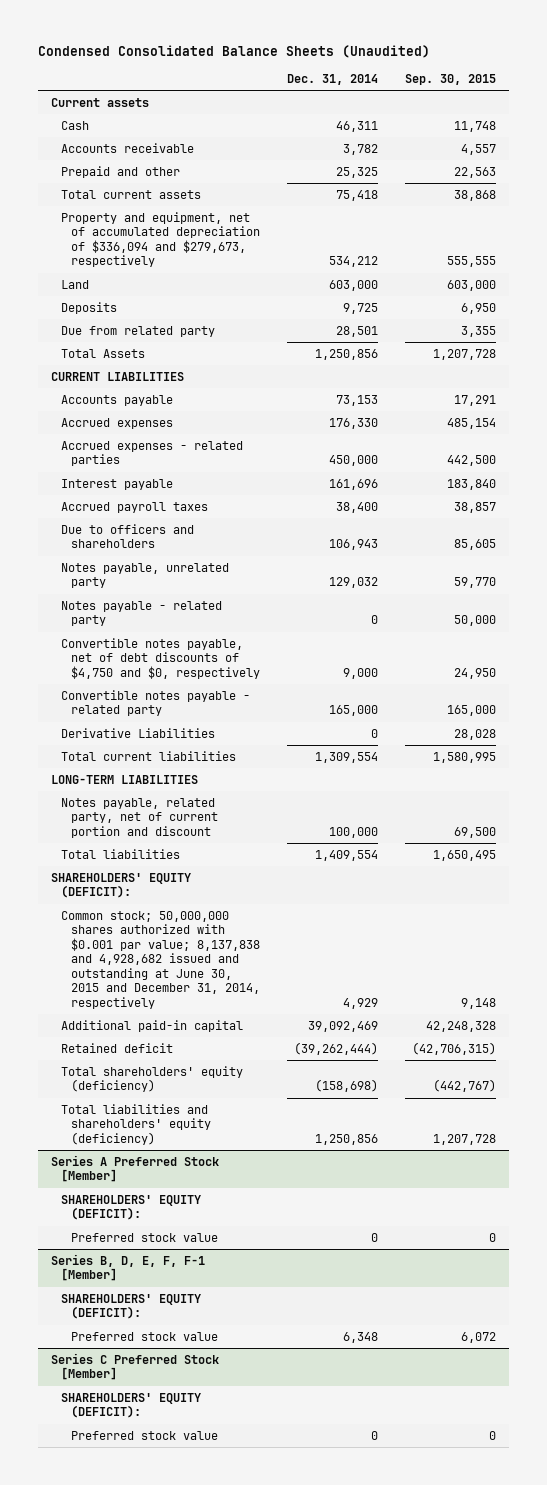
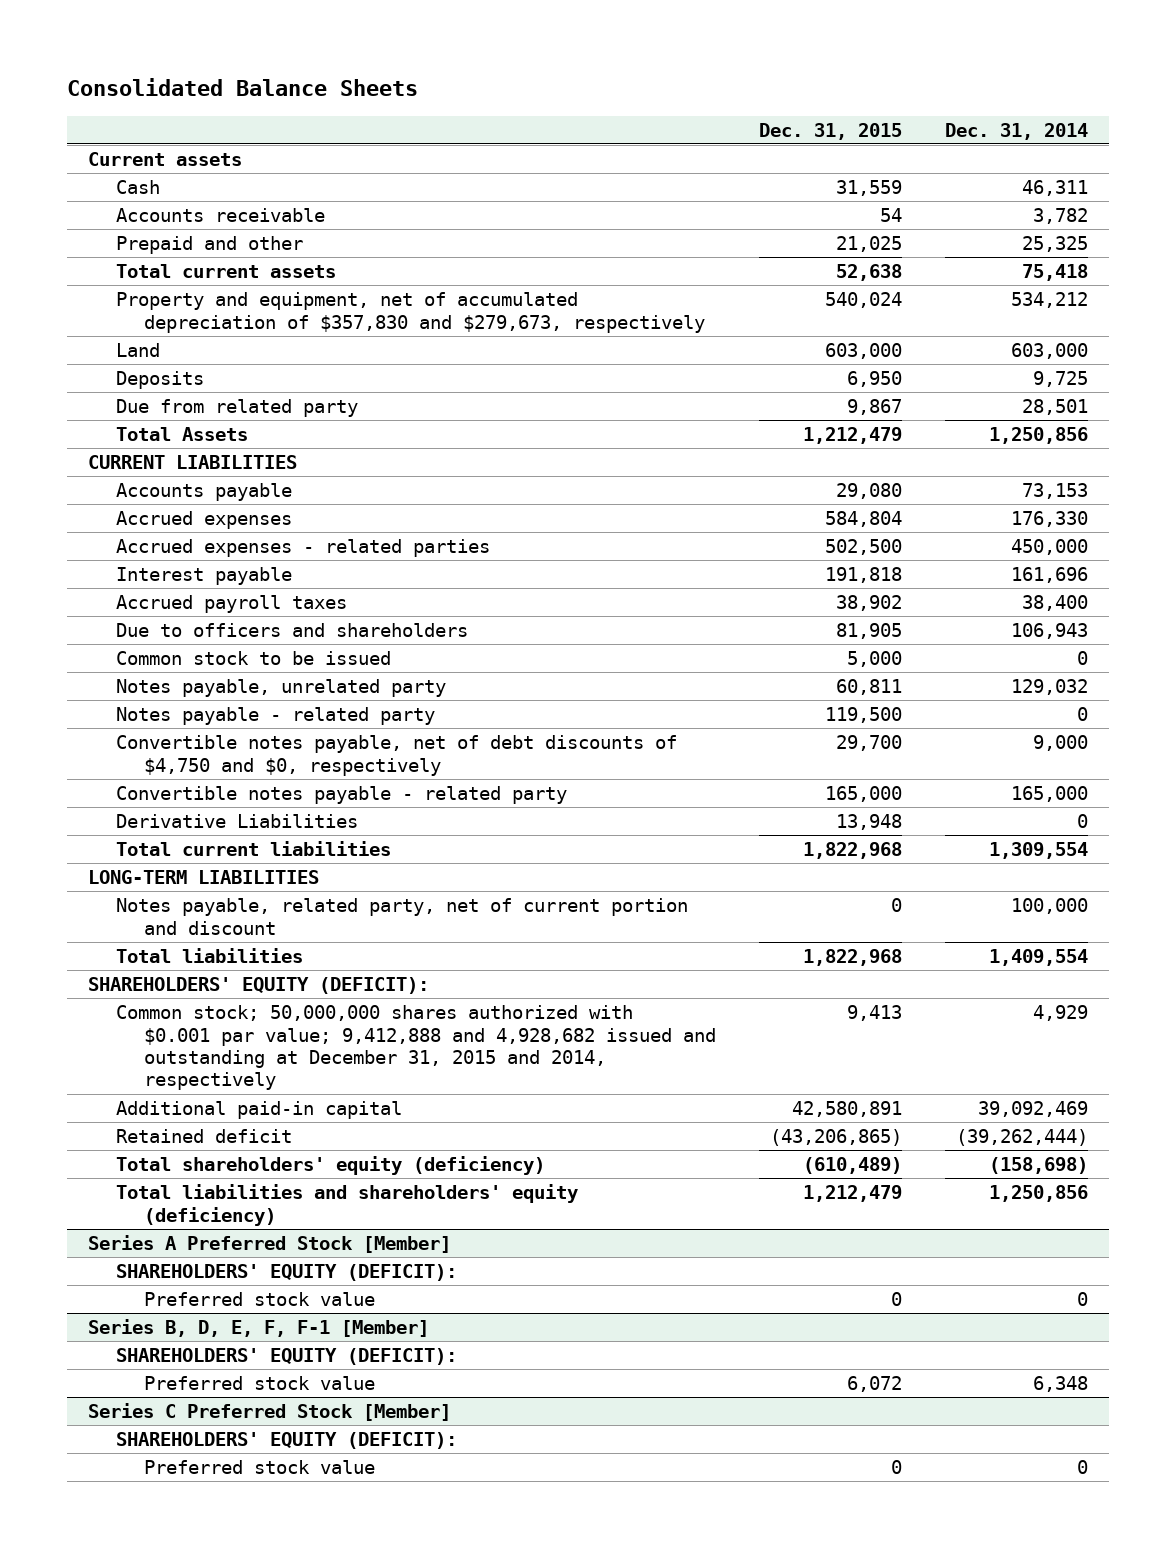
- Condensed Consolidated Balance Sheets (Unaudited)
+ Consolidated Balance Sheets
- | Dec. 31, 2014 | Sep. 30, 2015
+ | Dec. 31, 2015 | Dec. 31, 2014
- Property and equipment, net of accumulated depreciation of $336,094 and $279,673, respectively | 534,212 | 555,555
+ Property and equipment, net of accumulated depreciation of $357,830 and $279,673, respectively | 540,024 | 534,212
+ Common stock to be issued | 5,000 | 0
- Common stock; 50,000,000 shares authorized with $0.001 par value; 8,137,838 and 4,928,682 issued and outstanding at June 30, 2015 and December 31, 2014, respectively | 4,929 | 9,148
+ Common stock; 50,000,000 shares authorized with $0.001 par value; 9,412,888 and 4,928,682 issued and outstanding at December 31, 2015 and 2014, respectively | 9,413 | 4,929

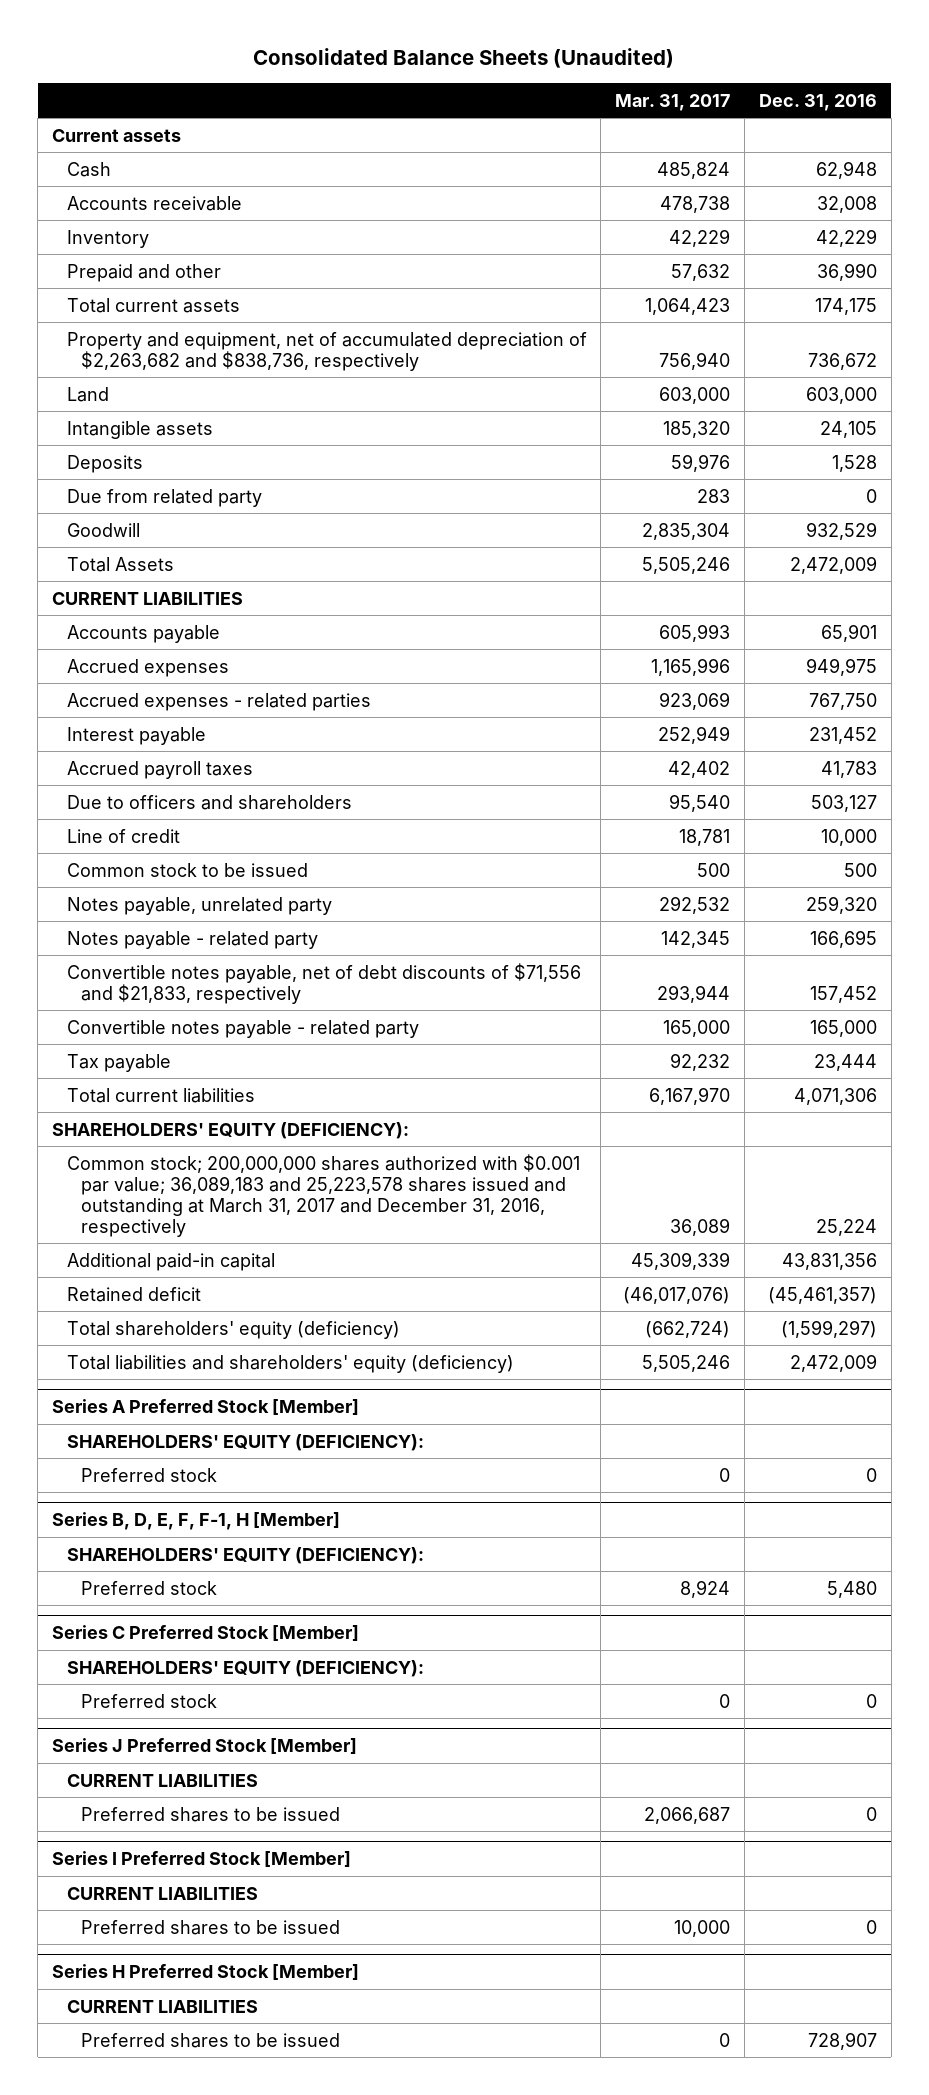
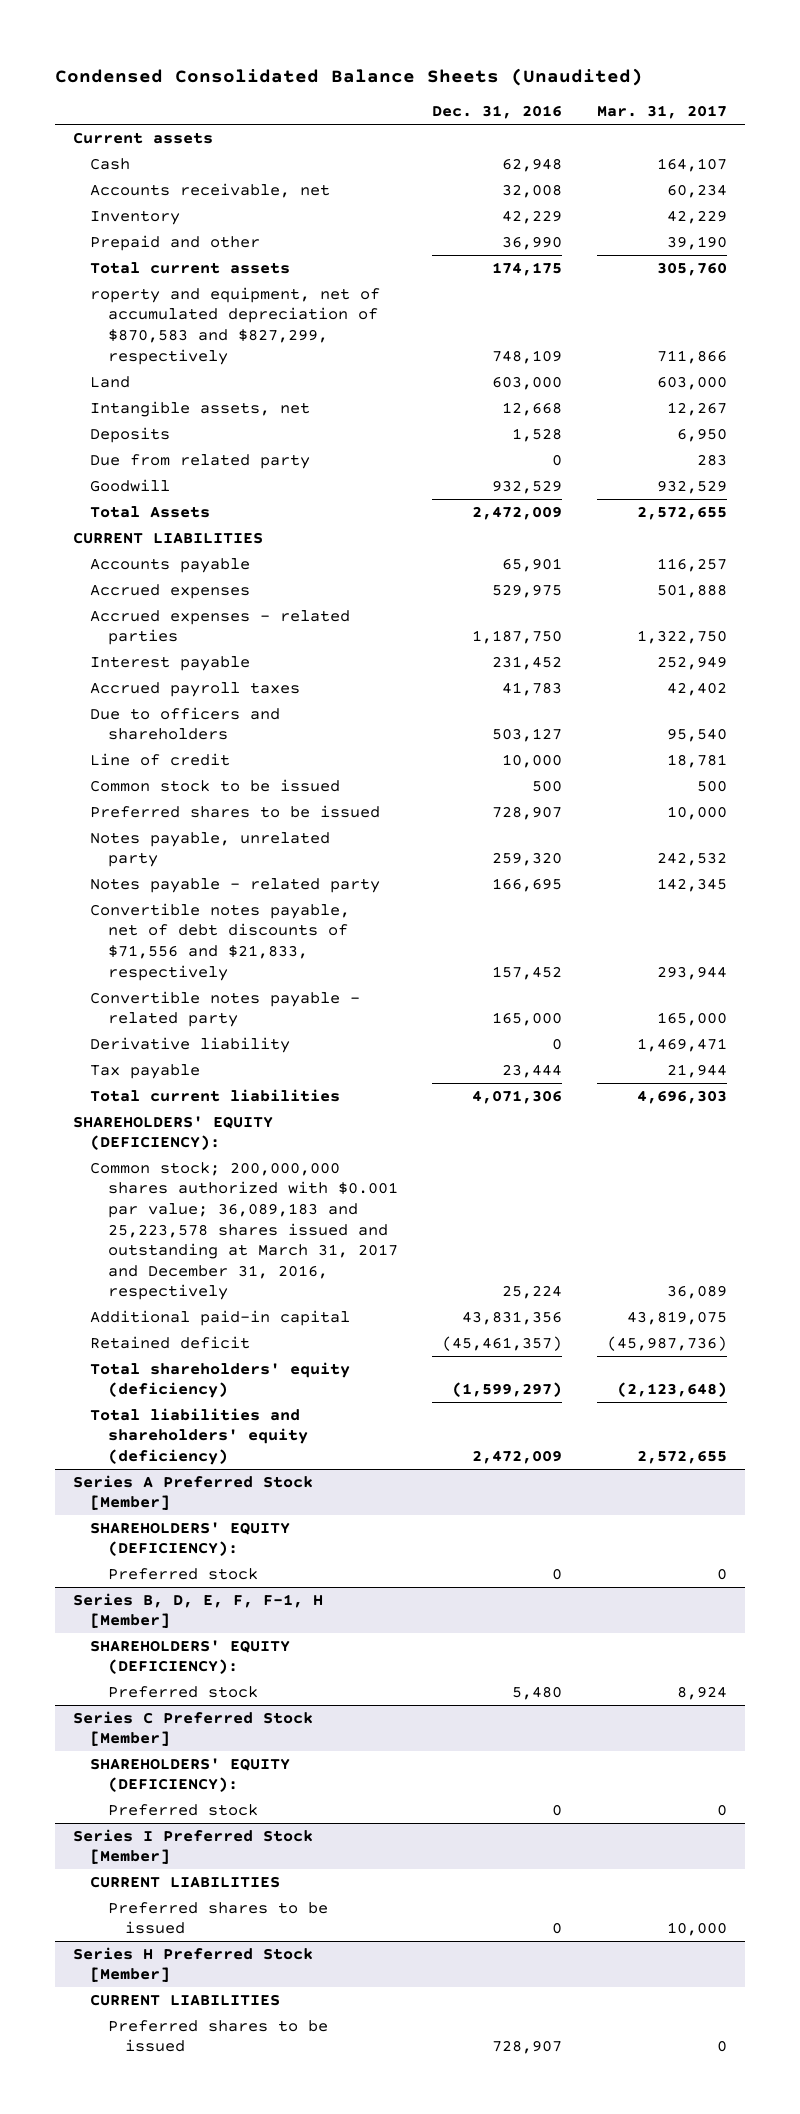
- Consolidated Balance Sheets (Unaudited)
+ Condensed Consolidated Balance Sheets (Unaudited)
- | Mar. 31, 2017 | Dec. 31, 2016
+ | Dec. 31, 2016 | Mar. 31, 2017
- Cash | 485,824 | 62,948
- Accounts receivable | 478,738 | 32,008
+ Cash | 62,948 | 164,107
+ Accounts receivable, net | 32,008 | 60,234
- Prepaid and other | 57,632 | 36,990
- Total current assets | 1,064,423 | 174,175
- Property and equipment, net of accumulated depreciation of $2,263,682 and $838,736, respectively | 756,940 | 736,672
+ Prepaid and other | 36,990 | 39,190
+ Total current assets | 174,175 | 305,760
+ roperty and equipment, net of accumulated depreciation of $870,583 and $827,299, respectively | 748,109 | 711,866
- Intangible assets | 185,320 | 24,105
- Deposits | 59,976 | 1,528
+ Intangible assets, net | 12,668 | 12,267
+ Deposits | 1,528 | 6,950
- Goodwill | 2,835,304 | 932,529
- Total Assets | 5,505,246 | 2,472,009
+ Goodwill | 932,529 | 932,529
+ Total Assets | 2,472,009 | 2,572,655
- Accounts payable | 605,993 | 65,901
- Accrued expenses | 1,165,996 | 949,975
- Accrued expenses - related parties | 923,069 | 767,750
+ Accounts payable | 65,901 | 116,257
+ Accrued expenses | 529,975 | 501,888
+ Accrued expenses - related parties | 1,187,750 | 1,322,750
- Notes payable, unrelated party | 292,532 | 259,320
+ Preferred shares to be issued | 728,907 | 10,000
+ Notes payable, unrelated party | 259,320 | 242,532
- Tax payable | 92,232 | 23,444
- Total current liabilities | 6,167,970 | 4,071,306
+ Derivative liability | 0 | 1,469,471
+ Tax payable | 23,444 | 21,944
+ Total current liabilities | 4,071,306 | 4,696,303
- Additional paid-in capital | 45,309,339 | 43,831,356
- Retained deficit | (46,017,076) | (45,461,357)
- Total shareholders' equity (deficiency) | (662,724) | (1,599,297)
- Total liabilities and shareholders' equity (deficiency) | 5,505,246 | 2,472,009
+ Additional paid-in capital | 43,831,356 | 43,819,075
+ Retained deficit | (45,461,357) | (45,987,736)
+ Total shareholders' equity (deficiency) | (1,599,297) | (2,123,648)
+ Total liabilities and shareholders' equity (deficiency) | 2,472,009 | 2,572,655
- Series J Preferred Stock [Member]
- CURRENT LIABILITIES
- Preferred shares to be issued | 2,066,687 | 0

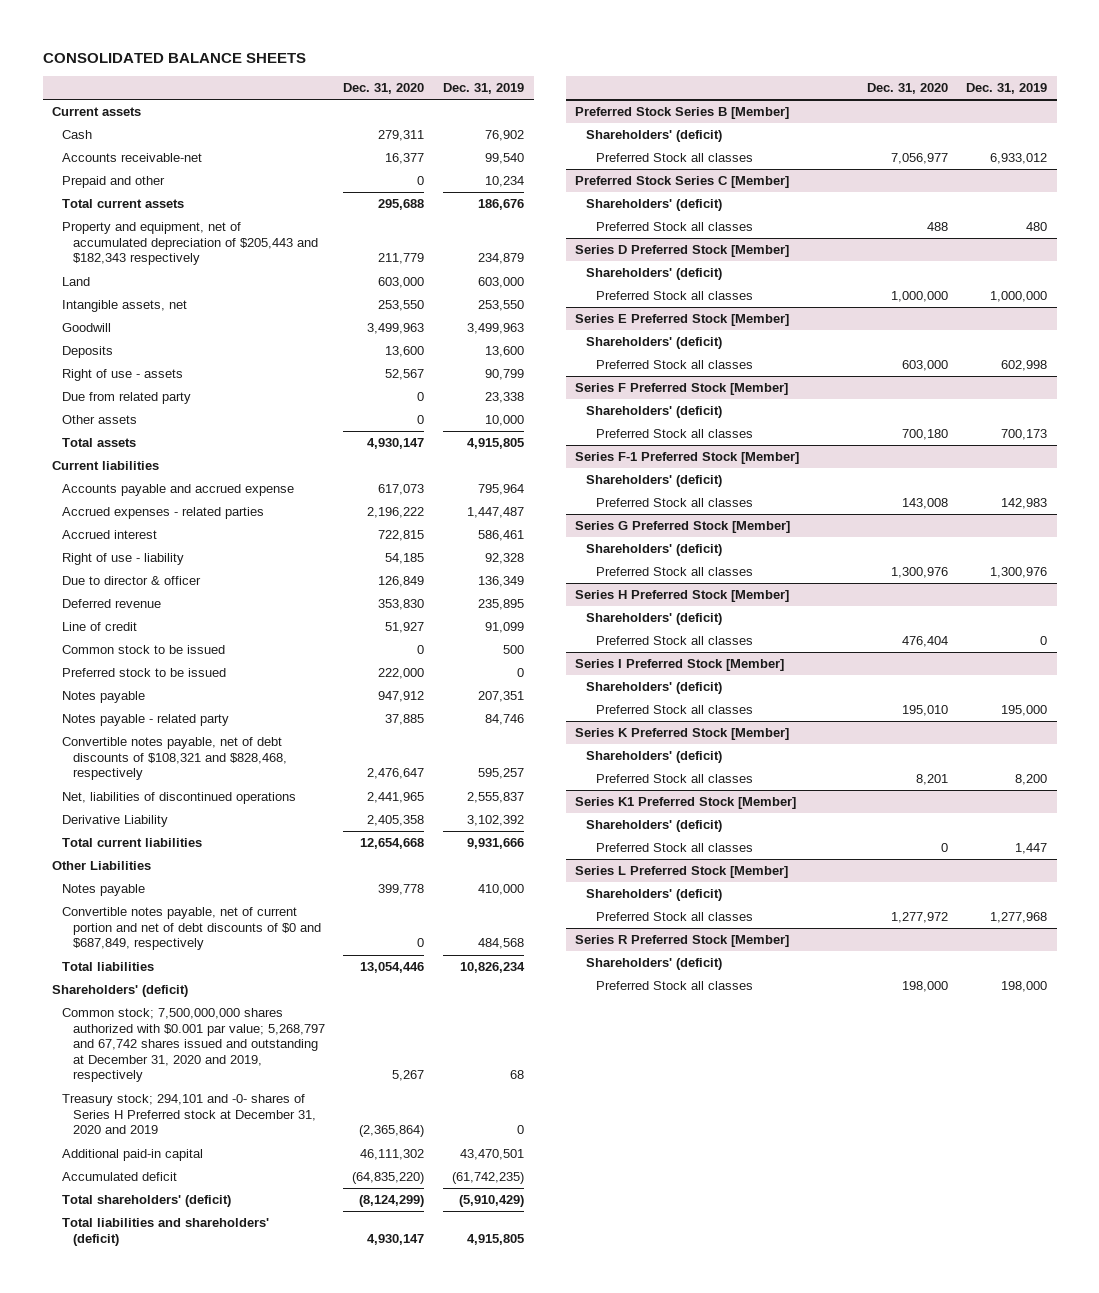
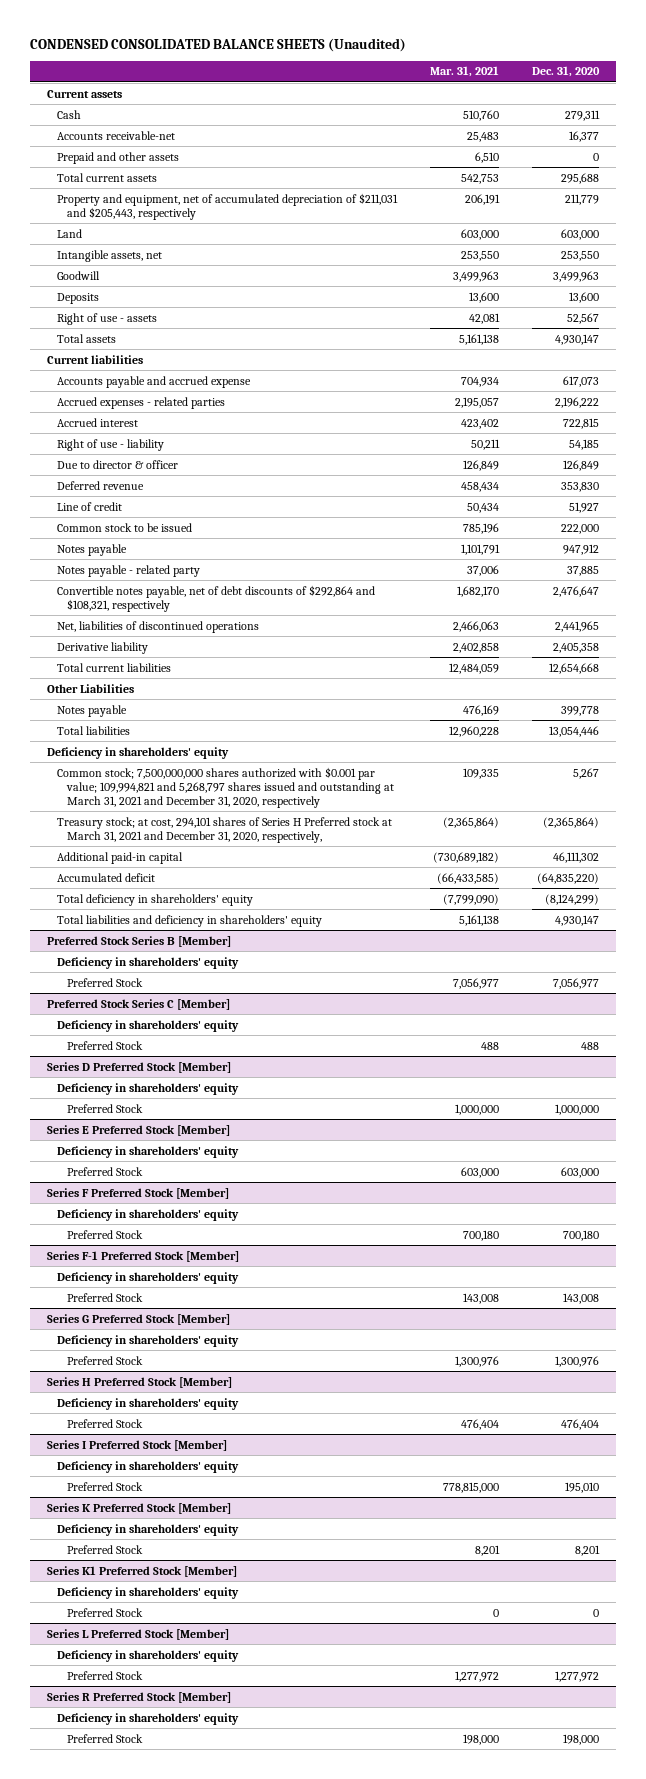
- CONSOLIDATED BALANCE SHEETS
+ CONDENSED CONSOLIDATED BALANCE SHEETS (Unaudited)
- | Dec. 31, 2020 | Dec. 31, 2019
+ | Mar. 31, 2021 | Dec. 31, 2020
- Prepaid and other | 0 | 10,234
+ Prepaid and other assets | 6,510 | 0
- Property and equipment, net of accumulated depreciation of $205,443 and $182,343 respectively | 211,779 | 234,879
+ Property and equipment, net of accumulated depreciation of $211,031 and $205,443, respectively | 206,191 | 211,779
- Due from related party | 0 | 23,338
- Other assets | 0 | 10,000
- Common stock to be issued | 0 | 500
- Preferred stock to be issued | 222,000 | 0
+ Common stock to be issued | 785,196 | 222,000
- Convertible notes payable, net of debt discounts of $108,321 and $828,468, respectively | 2,476,647 | 595,257
+ Convertible notes payable, net of debt discounts of $292,864 and $108,321, respectively | 1,682,170 | 2,476,647
- Derivative Liability | 2,405,358 | 3,102,392
+ Derivative liability | 2,402,858 | 2,405,358
- Convertible notes payable, net of current portion and net of debt discounts of $0 and $687,849, respectively | 0 | 484,568
- Shareholders' (deficit)
- Common stock; 7,500,000,000 shares authorized with $0.001 par value; 5,268,797 and 67,742 shares issued and outstanding at December 31, 2020 and 2019, respectively | 5,267 | 68
- Treasury stock; 294,101 and -0- shares of Series H Preferred stock at December 31, 2020 and 2019 | (2,365,864) | 0
+ Deficiency in shareholders' equity
+ Common stock; 7,500,000,000 shares authorized with $0.001 par value; 109,994,821 and 5,268,797 shares issued and outstanding at March 31, 2021 and December 31, 2020, respectively | 109,335 | 5,267
+ Treasury stock; at cost, 294,101 shares of Series H Preferred stock at March 31, 2021 and December 31, 2020, respectively, | (2,365,864) | (2,365,864)
- Total shareholders' (deficit) | (8,124,299) | (5,910,429)
- Total liabilities and shareholders' (deficit) | 4,930,147 | 4,915,805
+ Total deficiency in shareholders' equity | (7,799,090) | (8,124,299)
+ Total liabilities and deficiency in shareholders' equity | 5,161,138 | 4,930,147
@ Preferred Stock Series B [Member]
- Shareholders' (deficit)
- Preferred Stock all classes | 7,056,977 | 6,933,012
+ Deficiency in shareholders' equity
+ Preferred Stock | 7,056,977 | 7,056,977
@ Preferred Stock Series C [Member]
- Shareholders' (deficit)
- Preferred Stock all classes | 488 | 480
+ Deficiency in shareholders' equity
+ Preferred Stock | 488 | 488
@ Series D Preferred Stock [Member]
- Shareholders' (deficit)
- Preferred Stock all classes | 1,000,000 | 1,000,000
+ Deficiency in shareholders' equity
+ Preferred Stock | 1,000,000 | 1,000,000
@ Series E Preferred Stock [Member]
- Shareholders' (deficit)
- Preferred Stock all classes | 603,000 | 602,998
+ Deficiency in shareholders' equity
+ Preferred Stock | 603,000 | 603,000
@ Series F Preferred Stock [Member]
- Shareholders' (deficit)
- Preferred Stock all classes | 700,180 | 700,173
+ Deficiency in shareholders' equity
+ Preferred Stock | 700,180 | 700,180
@ Series F-1 Preferred Stock [Member]
- Shareholders' (deficit)
- Preferred Stock all classes | 143,008 | 142,983
+ Deficiency in shareholders' equity
+ Preferred Stock | 143,008 | 143,008
@ Series G Preferred Stock [Member]
- Shareholders' (deficit)
- Preferred Stock all classes | 1,300,976 | 1,300,976
+ Deficiency in shareholders' equity
+ Preferred Stock | 1,300,976 | 1,300,976
@ Series H Preferred Stock [Member]
- Shareholders' (deficit)
- Preferred Stock all classes | 476,404 | 0
+ Deficiency in shareholders' equity
+ Preferred Stock | 476,404 | 476,404
@ Series I Preferred Stock [Member]
- Shareholders' (deficit)
- Preferred Stock all classes | 195,010 | 195,000
+ Deficiency in shareholders' equity
+ Preferred Stock | 778,815,000 | 195,010
@ Series K Preferred Stock [Member]
- Shareholders' (deficit)
- Preferred Stock all classes | 8,201 | 8,200
+ Deficiency in shareholders' equity
+ Preferred Stock | 8,201 | 8,201
@ Series K1 Preferred Stock [Member]
- Shareholders' (deficit)
- Preferred Stock all classes | 0 | 1,447
+ Deficiency in shareholders' equity
+ Preferred Stock | 0 | 0
@ Series L Preferred Stock [Member]
- Shareholders' (deficit)
- Preferred Stock all classes | 1,277,972 | 1,277,968
+ Deficiency in shareholders' equity
+ Preferred Stock | 1,277,972 | 1,277,972
@ Series R Preferred Stock [Member]
- Shareholders' (deficit)
- Preferred Stock all classes | 198,000 | 198,000
+ Deficiency in shareholders' equity
+ Preferred Stock | 198,000 | 198,000

